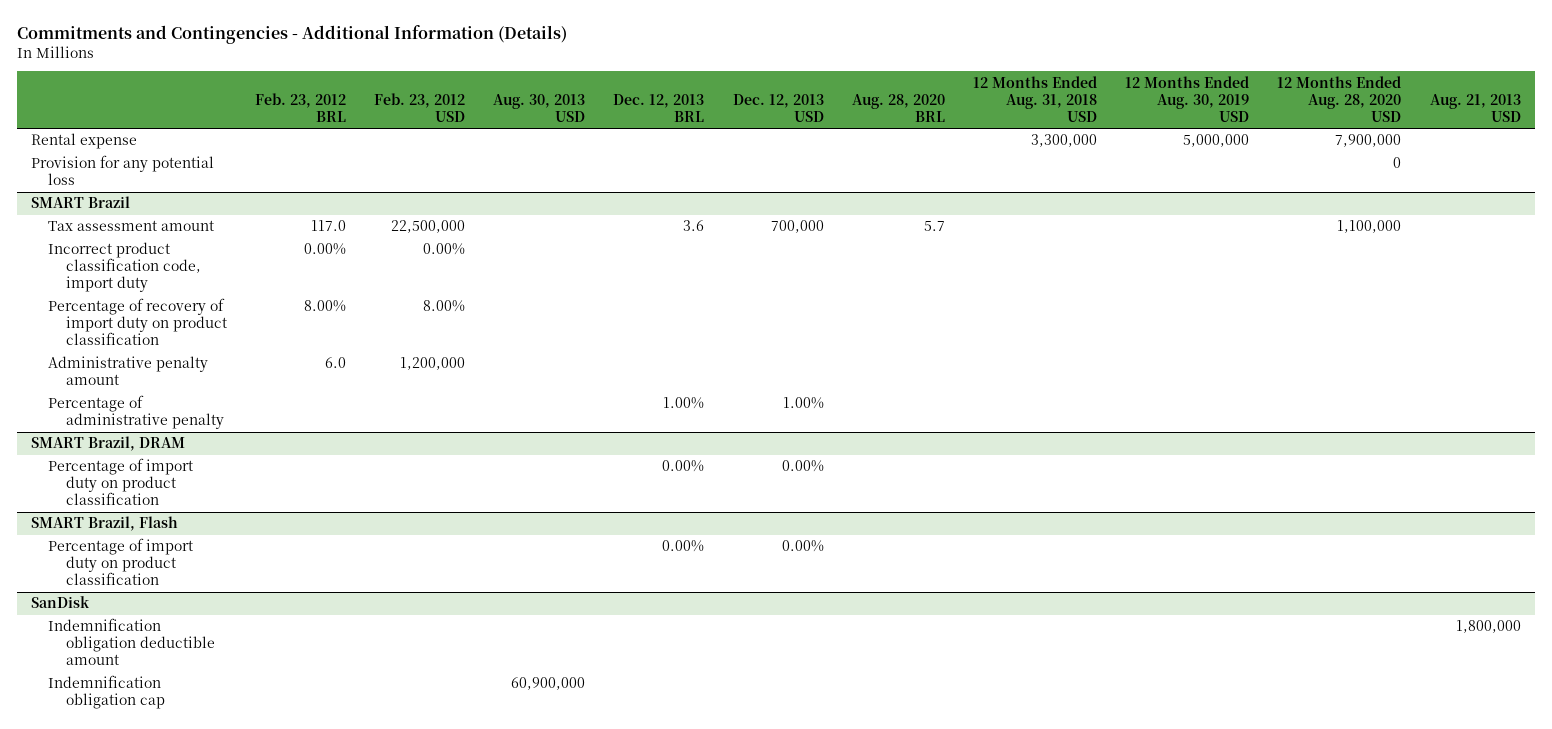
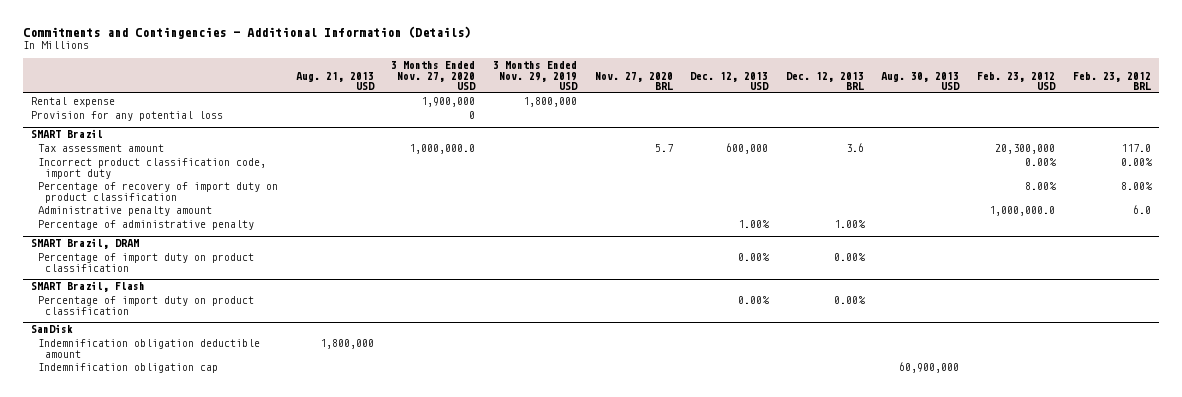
- | Feb. 23, 2012 BRL | Feb. 23, 2012 USD | Aug. 30, 2013 USD | Dec. 12, 2013 BRL | Dec. 12, 2013 USD | Aug. 28, 2020 BRL | 12 Months Ended Aug. 31, 2018 USD | 12 Months Ended Aug. 30, 2019 USD | 12 Months Ended Aug. 28, 2020 USD | Aug. 21, 2013 USD
+ | Aug. 21, 2013 USD | 3 Months Ended Nov. 27, 2020 USD | 3 Months Ended Nov. 29, 2019 USD | Nov. 27, 2020 BRL | Dec. 12, 2013 USD | Dec. 12, 2013 BRL | Aug. 30, 2013 USD | Feb. 23, 2012 USD | Feb. 23, 2012 BRL
@ SMART Brazil
- Tax assessment amount | 117.0 | 22,500,000 | | 3.6 | 700,000 | 5.7 | | | 1,100,000 |
+ Tax assessment amount | | 1,000,000.0 | | 5.7 | 600,000 | 3.6 | | 20,300,000 | 117.0
- Administrative penalty amount | 6.0 | 1,200,000 | | | | | | | |
+ Administrative penalty amount | | | | | | | | 1,000,000.0 | 6.0

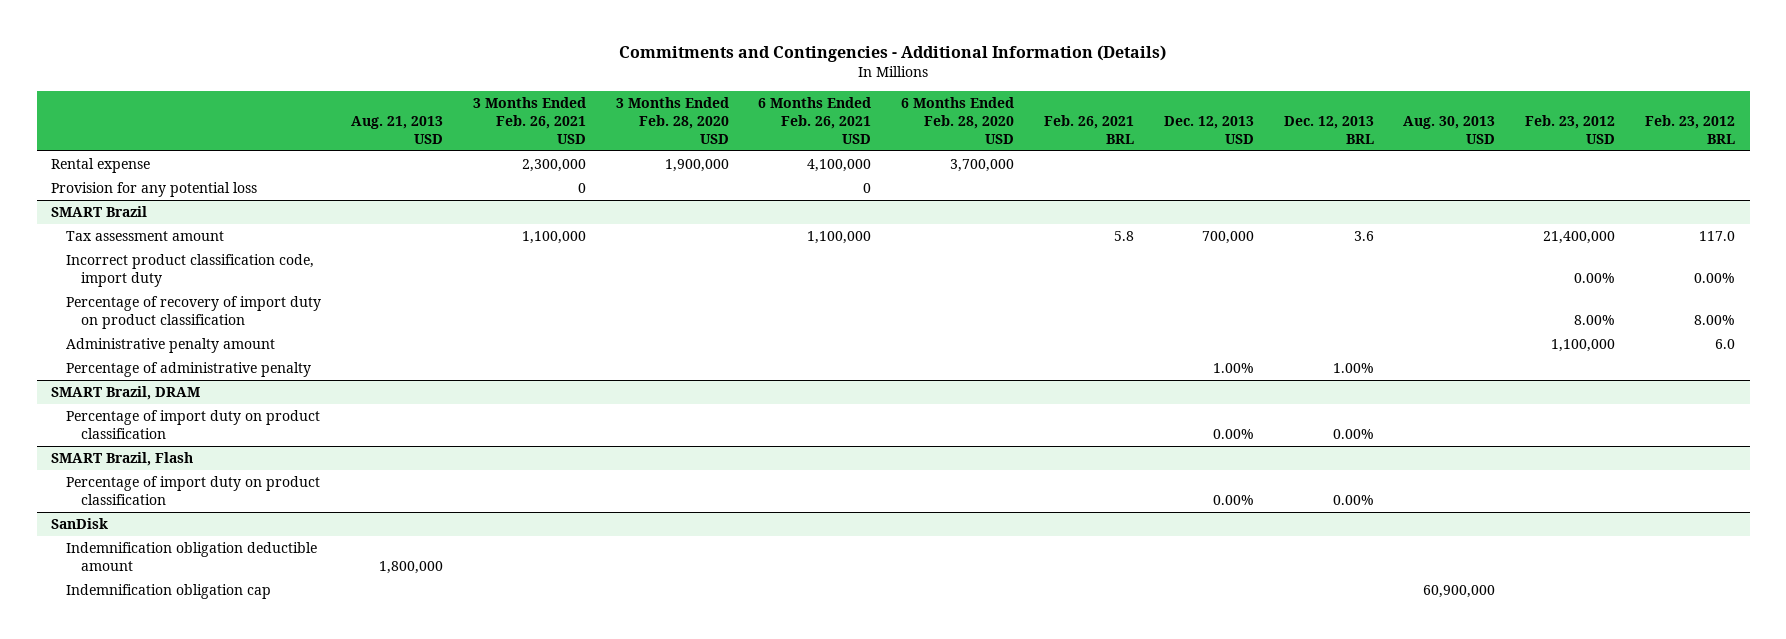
- | Aug. 21, 2013 USD | 3 Months Ended Nov. 27, 2020 USD | 3 Months Ended Nov. 29, 2019 USD | Nov. 27, 2020 BRL | Dec. 12, 2013 USD | Dec. 12, 2013 BRL | Aug. 30, 2013 USD | Feb. 23, 2012 USD | Feb. 23, 2012 BRL
+ | Aug. 21, 2013 USD | 3 Months Ended Feb. 26, 2021 USD | 3 Months Ended Feb. 28, 2020 USD | 6 Months Ended Feb. 26, 2021 USD | 6 Months Ended Feb. 28, 2020 USD | Feb. 26, 2021 BRL | Dec. 12, 2013 USD | Dec. 12, 2013 BRL | Aug. 30, 2013 USD | Feb. 23, 2012 USD | Feb. 23, 2012 BRL
@ SMART Brazil
- Tax assessment amount | | 1,000,000.0 | | 5.7 | 600,000 | 3.6 | | 20,300,000 | 117.0
+ Tax assessment amount | | 1,100,000 | | 1,100,000 | | 5.8 | 700,000 | 3.6 | | 21,400,000 | 117.0
- Administrative penalty amount | | | | | | | | 1,000,000.0 | 6.0
+ Administrative penalty amount | | | | | | | | | | 1,100,000 | 6.0

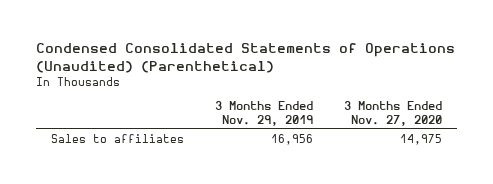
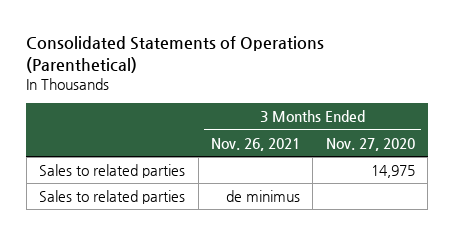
- Condensed Consolidated Statements of Operations (Unaudited) (Parenthetical)
+ Consolidated Statements of Operations (Parenthetical)
- | 3 Months Ended Nov. 29, 2019 | 3 Months Ended Nov. 27, 2020
+ | 3 Months Ended Nov. 26, 2021 | 3 Months Ended Nov. 27, 2020
- Sales to affiliates | 16,956 | 14,975
+ Sales to related parties | | 14,975
+ Sales to related parties | de minimus |

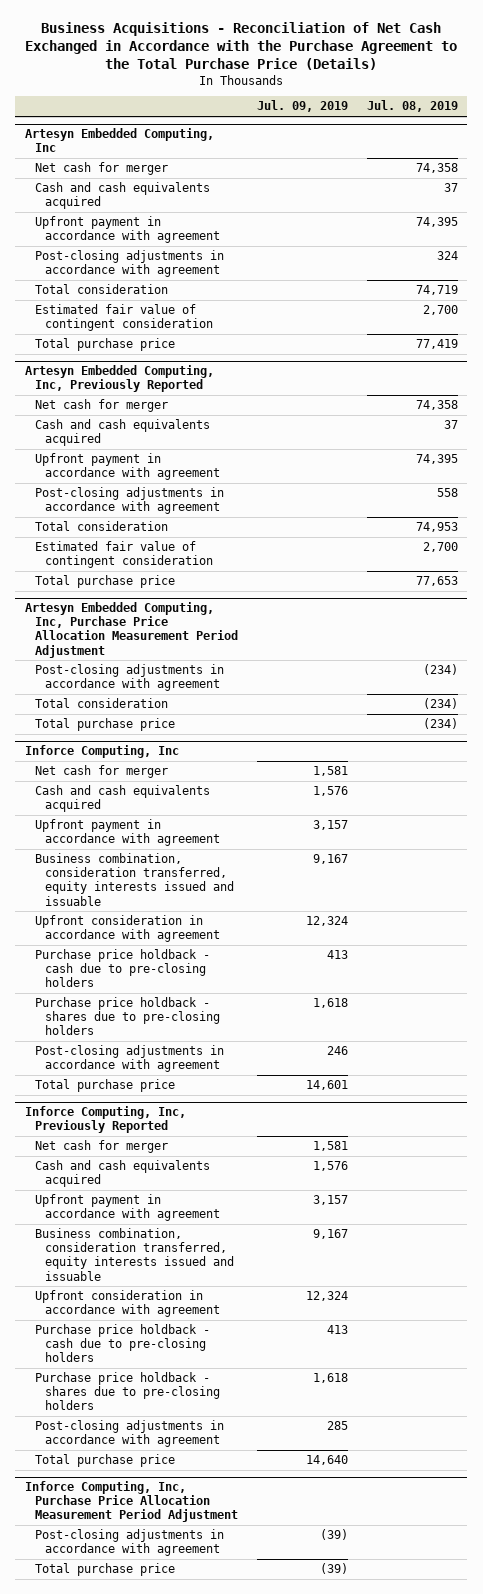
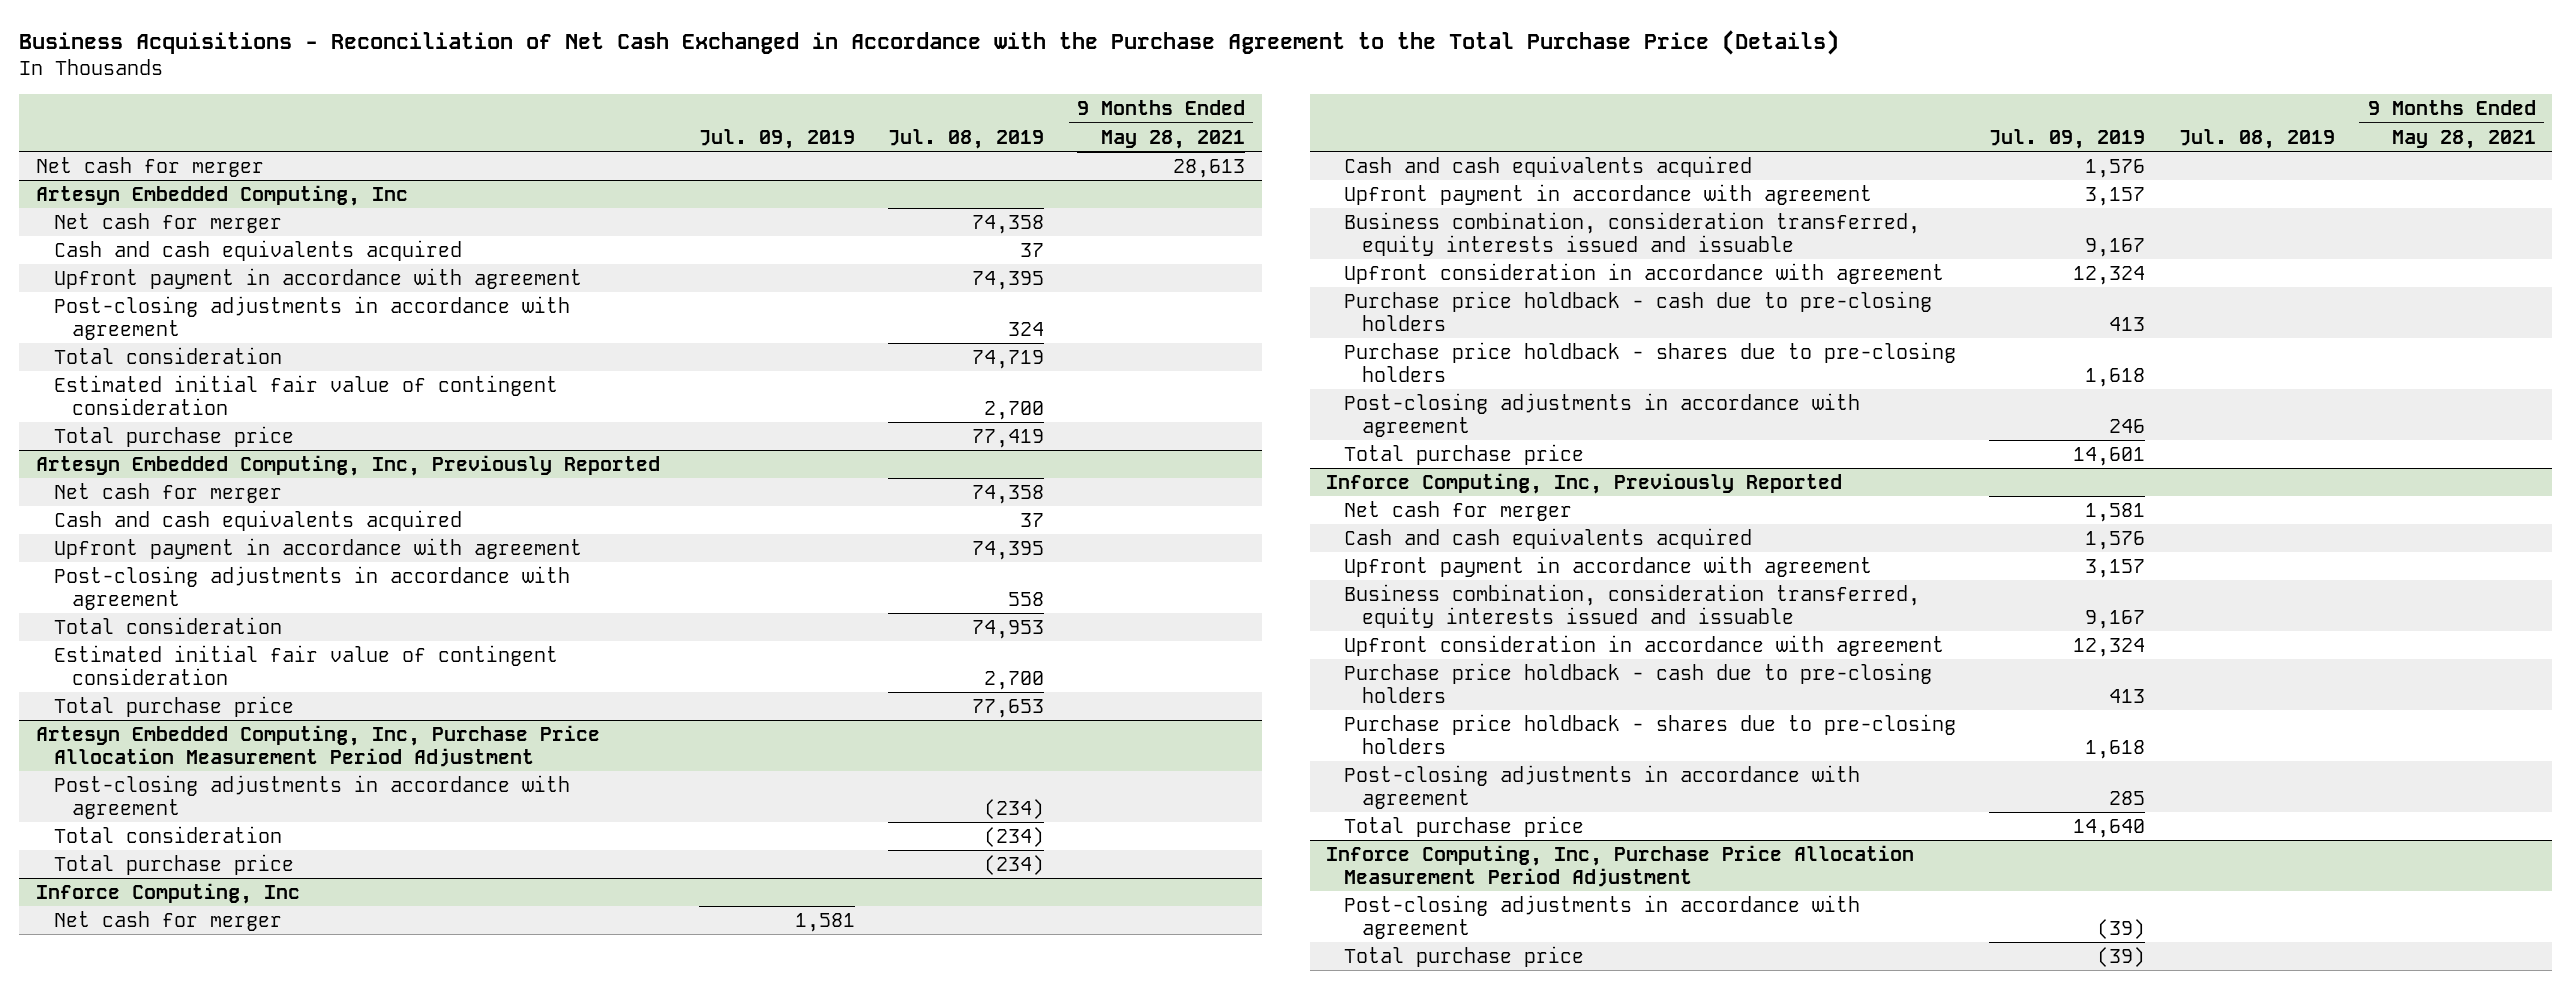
- | Jul. 09, 2019 | Jul. 08, 2019
+ | Jul. 09, 2019 | Jul. 08, 2019 | 9 Months Ended May 28, 2021
+ Net cash for merger | | | 28,613
@ Artesyn Embedded Computing, Inc
- Estimated fair value of contingent consideration | | 2,700
+ Estimated initial fair value of contingent consideration | | 2,700 |
@ Artesyn Embedded Computing, Inc, Previously Reported
- Estimated fair value of contingent consideration | | 2,700
+ Estimated initial fair value of contingent consideration | | 2,700 |

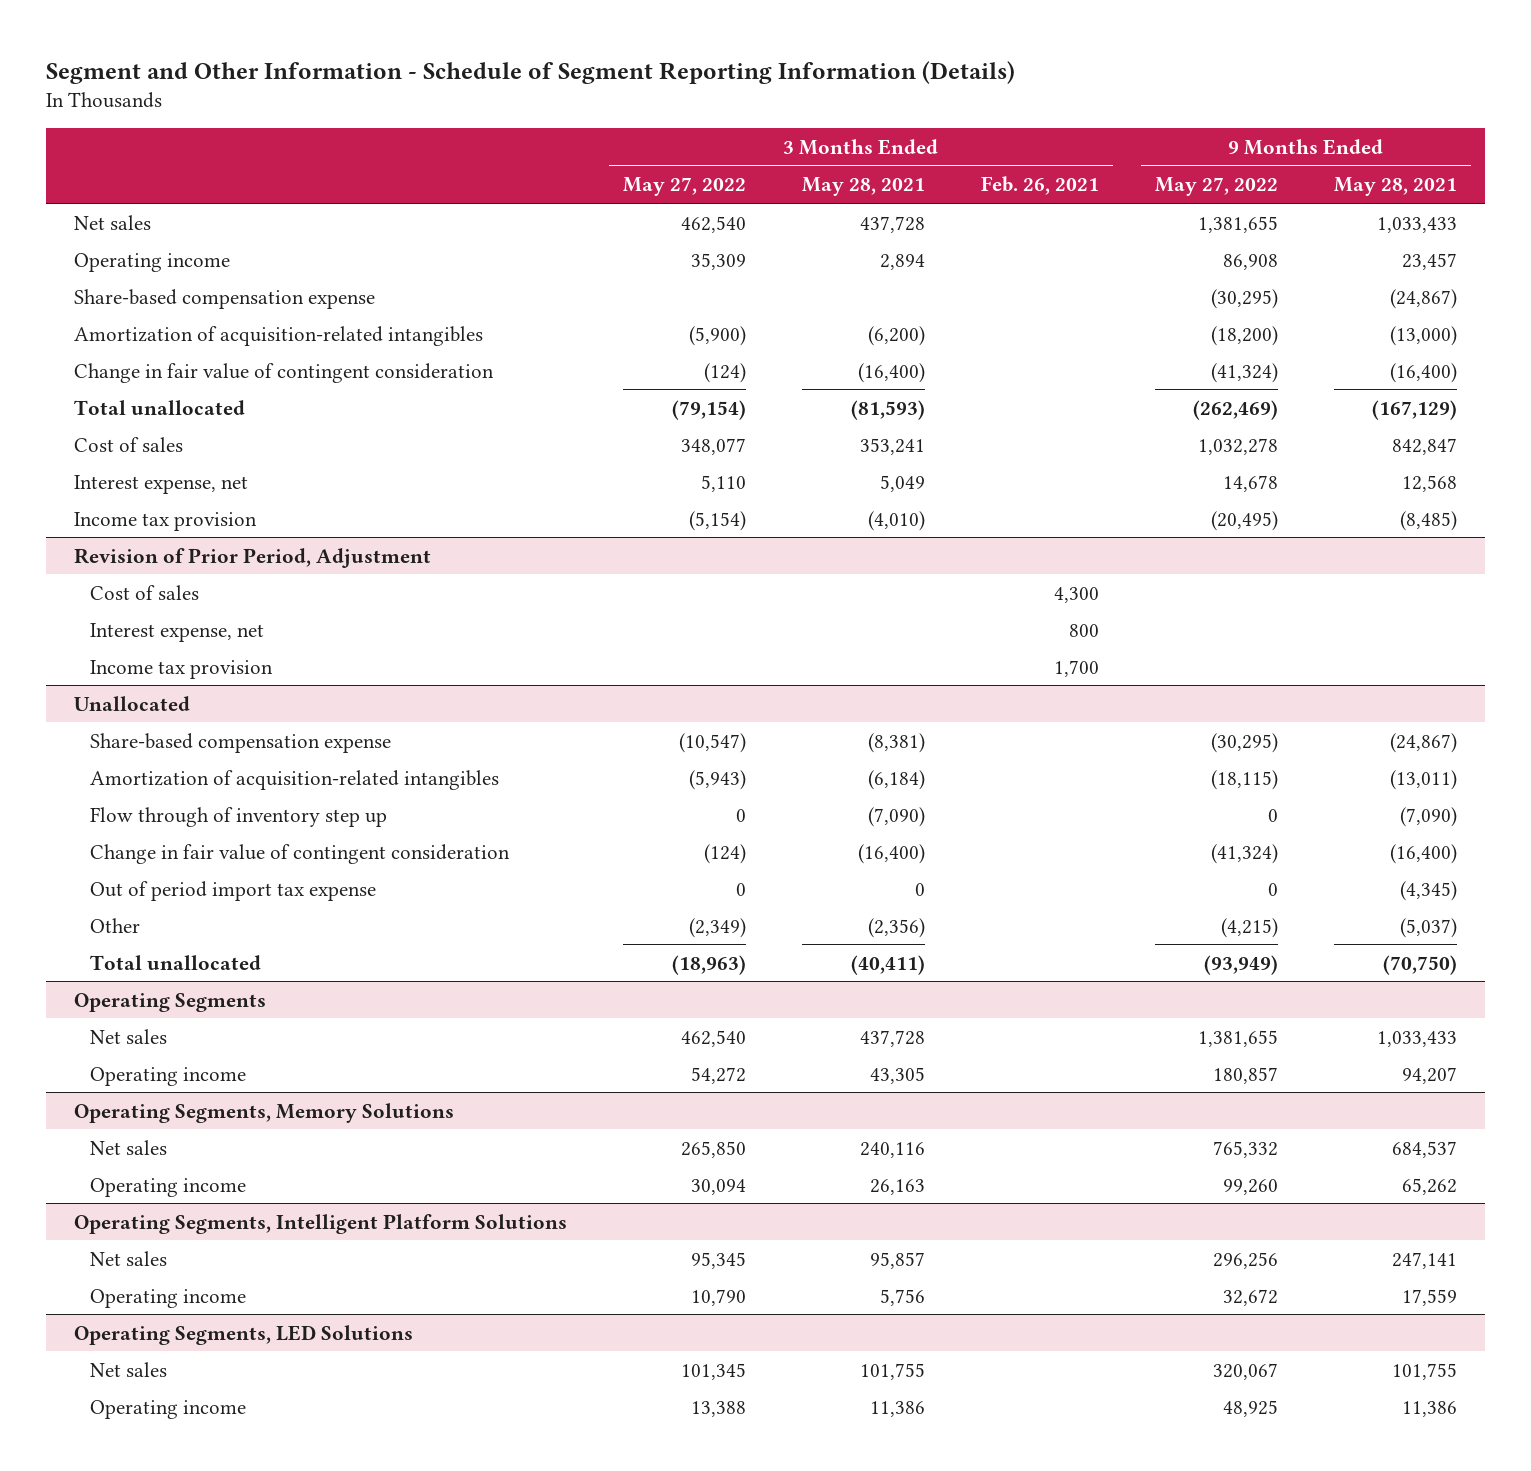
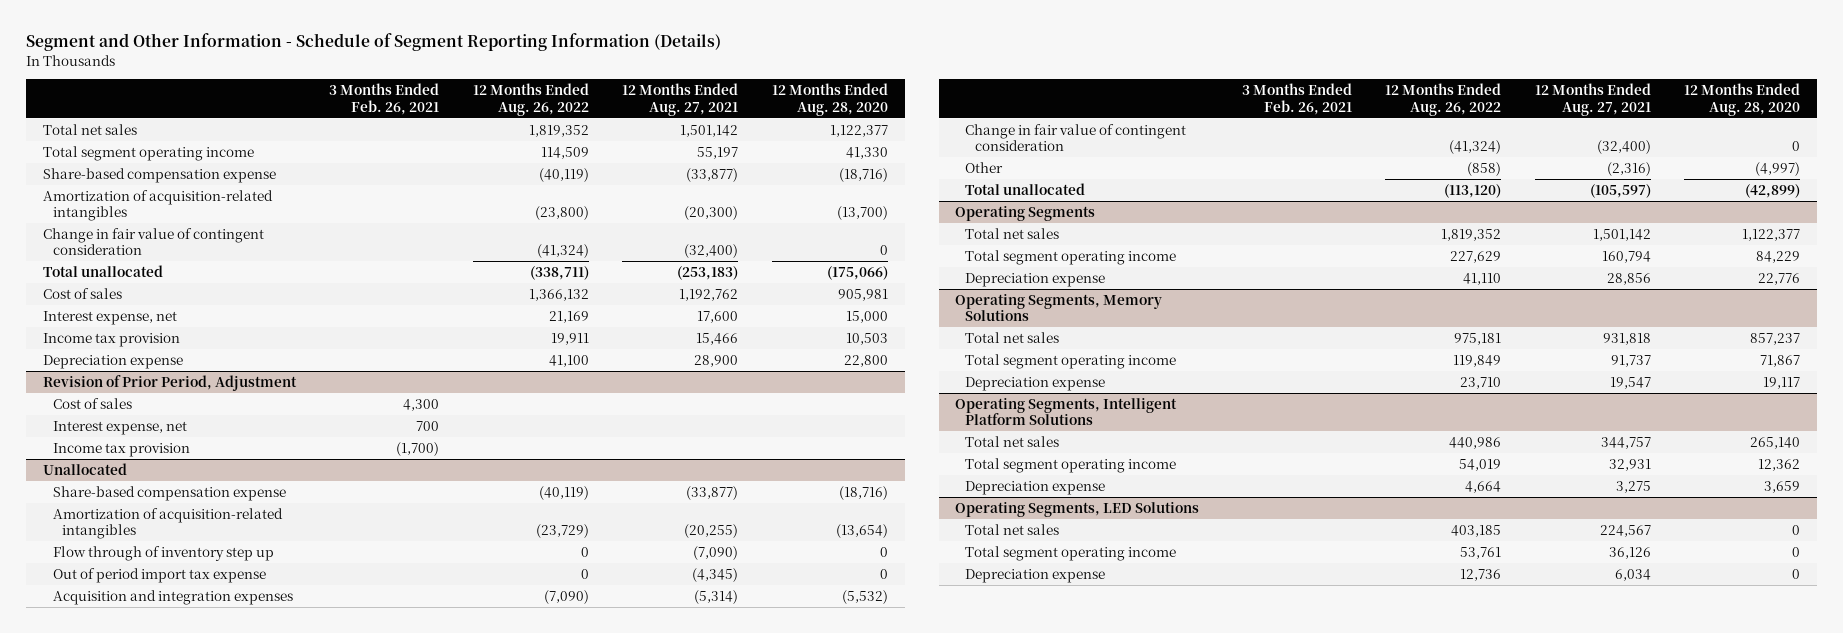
- | 3 Months Ended May 27, 2022 | 3 Months Ended May 28, 2021 | 3 Months Ended Feb. 26, 2021 | 9 Months Ended May 27, 2022 | 9 Months Ended May 28, 2021
+ | 3 Months Ended Feb. 26, 2021 | 12 Months Ended Aug. 26, 2022 | 12 Months Ended Aug. 27, 2021 | 12 Months Ended Aug. 28, 2020
- Net sales | 462,540 | 437,728 | | 1,381,655 | 1,033,433
- Operating income | 35,309 | 2,894 | | 86,908 | 23,457
+ Total net sales | | 1,819,352 | 1,501,142 | 1,122,377
+ Total segment operating income | | 114,509 | 55,197 | 41,330
+ Depreciation expense | | 41,100 | 28,900 | 22,800
@ Revision of Prior Period, Adjustment
- Interest expense, net | | | 800 | |
- Income tax provision | | | 1,700 | |
+ Interest expense, net | 700 | | |
+ Income tax provision | (1,700) | | |
@ Unallocated
+ Acquisition and integration expenses | | (7,090) | (5,314) | (5,532)
moved down: Change in fair value of contingent consideration | | (41,324) | (32,400) | 0
@ Operating Segments
- Net sales | 462,540 | 437,728 | | 1,381,655 | 1,033,433
- Operating income | 54,272 | 43,305 | | 180,857 | 94,207
+ Total net sales | | 1,819,352 | 1,501,142 | 1,122,377
+ Total segment operating income | | 227,629 | 160,794 | 84,229
+ Depreciation expense | | 41,110 | 28,856 | 22,776
@ Operating Segments, Memory Solutions
- Net sales | 265,850 | 240,116 | | 765,332 | 684,537
- Operating income | 30,094 | 26,163 | | 99,260 | 65,262
+ Total net sales | | 975,181 | 931,818 | 857,237
+ Total segment operating income | | 119,849 | 91,737 | 71,867
+ Depreciation expense | | 23,710 | 19,547 | 19,117
@ Operating Segments, Intelligent Platform Solutions
- Net sales | 95,345 | 95,857 | | 296,256 | 247,141
- Operating income | 10,790 | 5,756 | | 32,672 | 17,559
+ Total net sales | | 440,986 | 344,757 | 265,140
+ Total segment operating income | | 54,019 | 32,931 | 12,362
+ Depreciation expense | | 4,664 | 3,275 | 3,659
@ Operating Segments, LED Solutions
- Net sales | 101,345 | 101,755 | | 320,067 | 101,755
- Operating income | 13,388 | 11,386 | | 48,925 | 11,386
+ Total net sales | | 403,185 | 224,567 | 0
+ Total segment operating income | | 53,761 | 36,126 | 0
+ Depreciation expense | | 12,736 | 6,034 | 0

